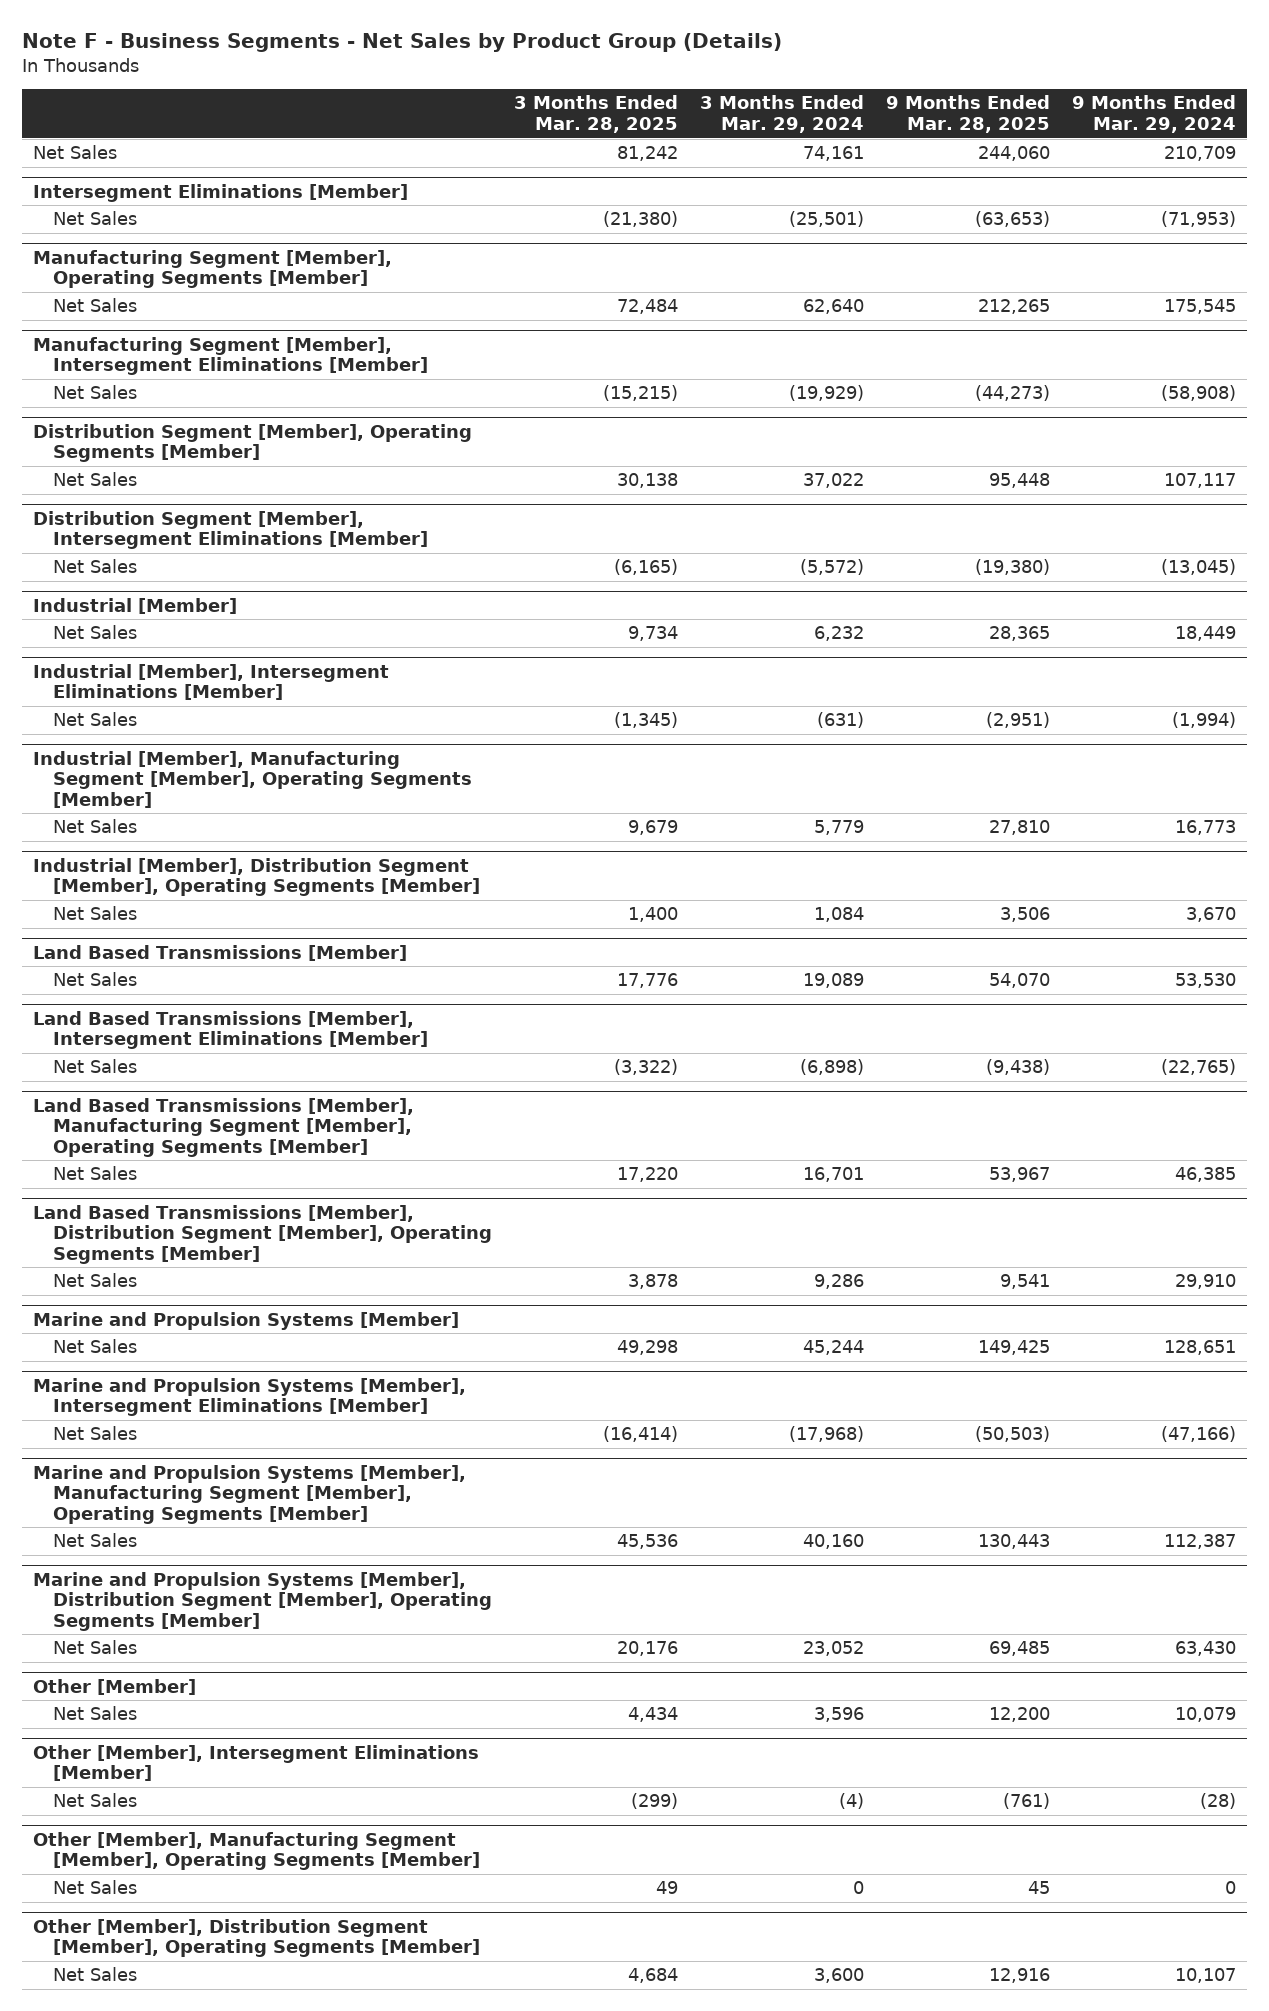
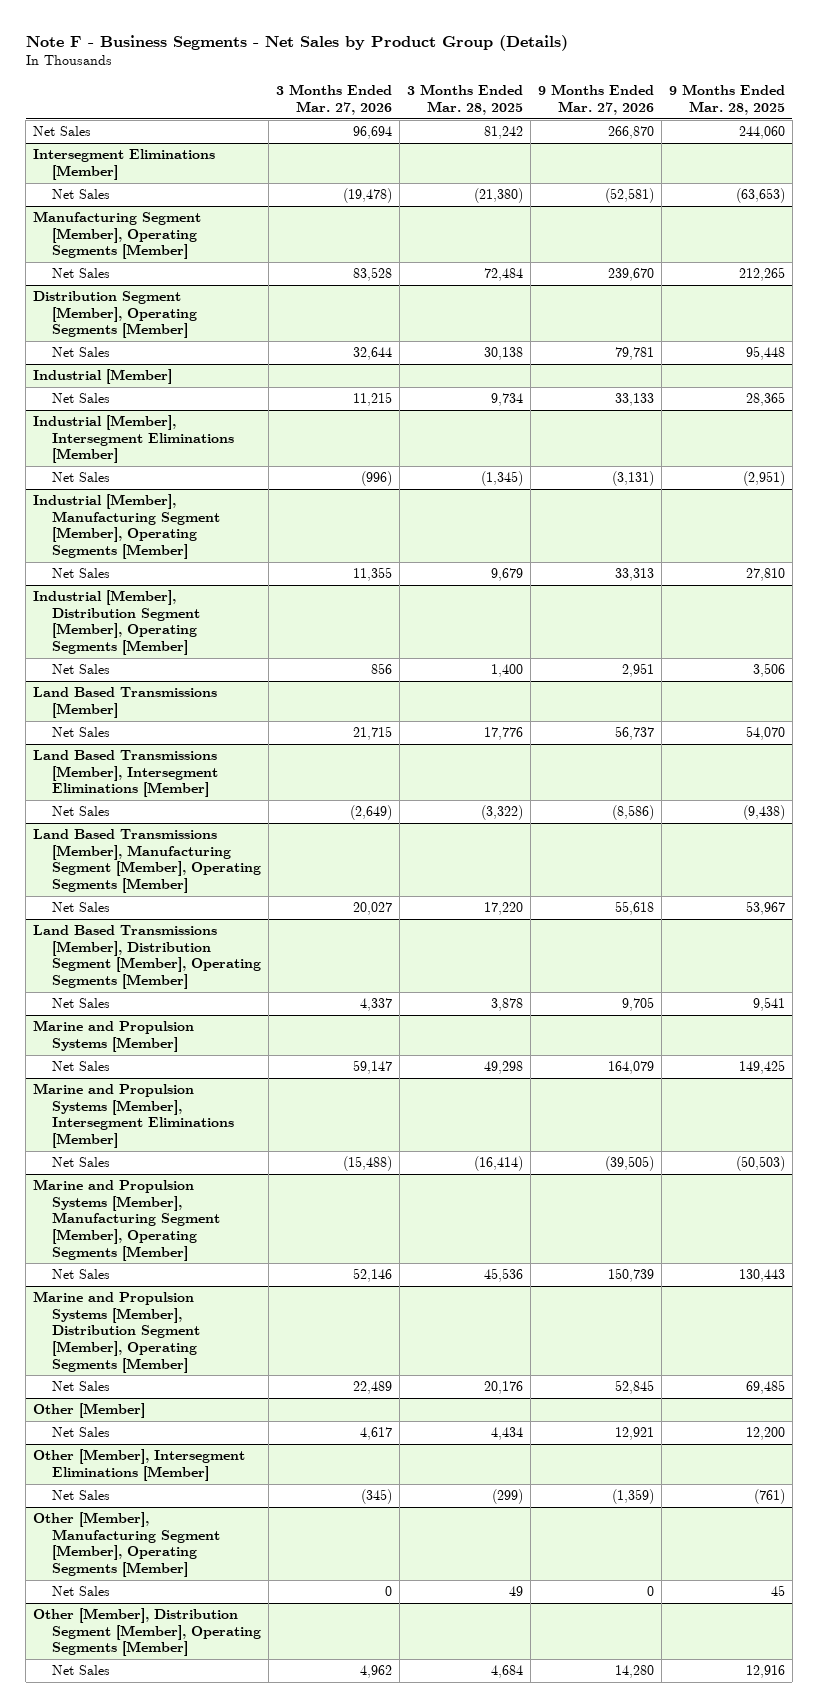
- | 3 Months Ended Mar. 28, 2025 | 3 Months Ended Mar. 29, 2024 | 9 Months Ended Mar. 28, 2025 | 9 Months Ended Mar. 29, 2024
+ | 3 Months Ended Mar. 27, 2026 | 3 Months Ended Mar. 28, 2025 | 9 Months Ended Mar. 27, 2026 | 9 Months Ended Mar. 28, 2025
- Manufacturing Segment [Member], Intersegment Eliminations [Member]
- Net Sales | (15,215) | (19,929) | (44,273) | (58,908)
- Distribution Segment [Member], Intersegment Eliminations [Member]
- Net Sales | (6,165) | (5,572) | (19,380) | (13,045)

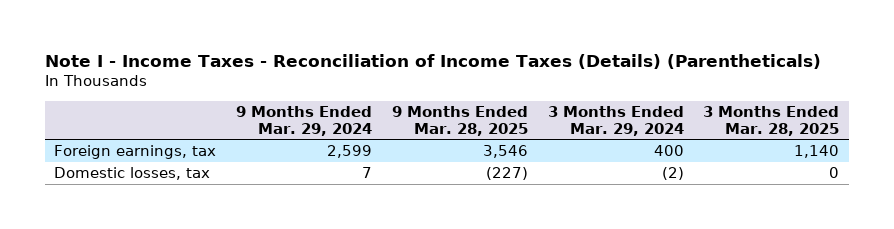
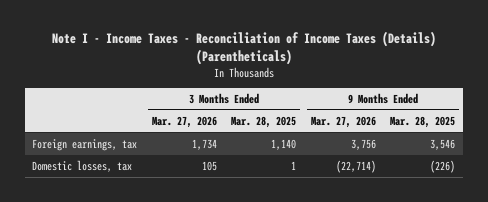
- | 9 Months Ended Mar. 29, 2024 | 9 Months Ended Mar. 28, 2025 | 3 Months Ended Mar. 29, 2024 | 3 Months Ended Mar. 28, 2025
+ | 3 Months Ended Mar. 27, 2026 | 3 Months Ended Mar. 28, 2025 | 9 Months Ended Mar. 27, 2026 | 9 Months Ended Mar. 28, 2025
- Domestic losses, tax | 7 | (227) | (2) | 0
+ Domestic losses, tax | 105 | 1 | (22,714) | (226)

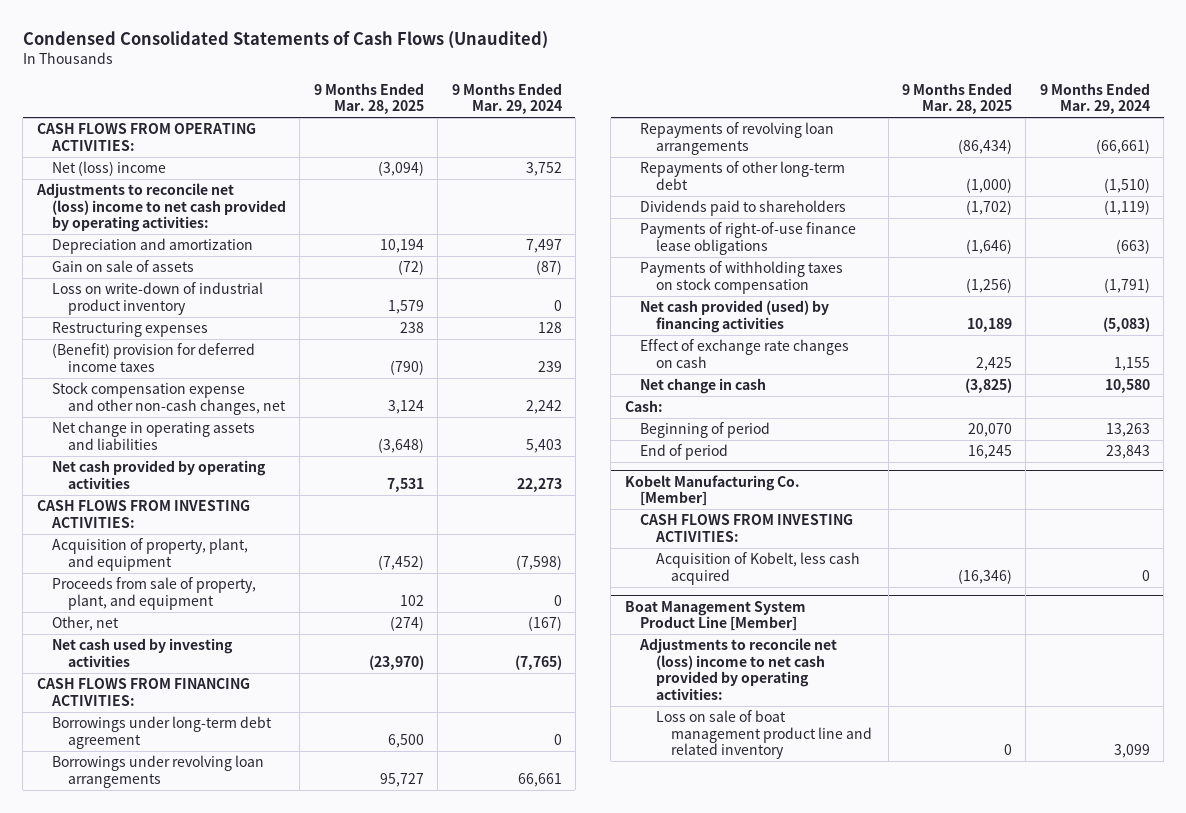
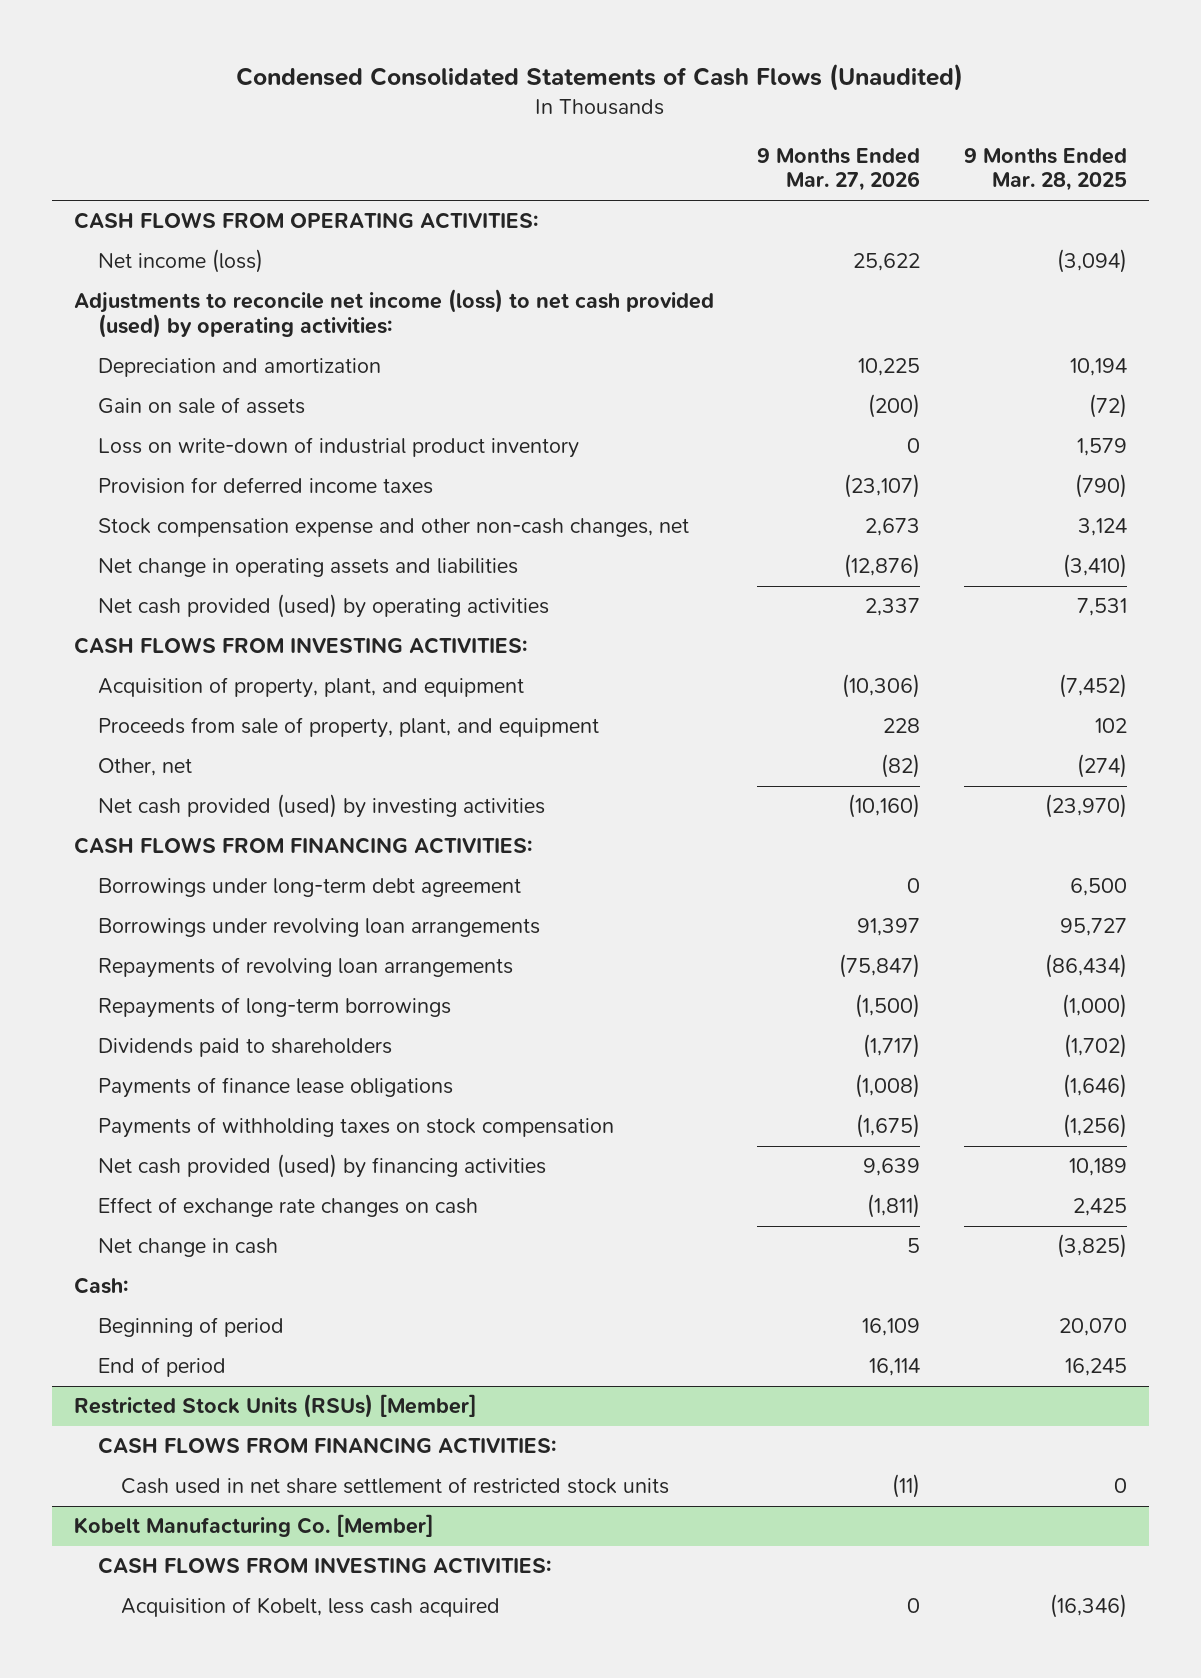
- | 9 Months Ended Mar. 28, 2025 | 9 Months Ended Mar. 29, 2024
+ | 9 Months Ended Mar. 27, 2026 | 9 Months Ended Mar. 28, 2025
- Net (loss) income | (3,094) | 3,752
- Adjustments to reconcile net (loss) income to net cash provided by operating activities:
+ Net income (loss) | 25,622 | (3,094)
+ Adjustments to reconcile net income (loss) to net cash provided (used) by operating activities:
- Restructuring expenses | 238 | 128
- (Benefit) provision for deferred income taxes | (790) | 239
+ Provision for deferred income taxes | (23,107) | (790)
- Net change in operating assets and liabilities | (3,648) | 5,403
- Net cash provided by operating activities | 7,531 | 22,273
+ Net change in operating assets and liabilities | (12,876) | (3,410)
+ Net cash provided (used) by operating activities | 2,337 | 7,531
- Net cash used by investing activities | (23,970) | (7,765)
+ Net cash provided (used) by investing activities | (10,160) | (23,970)
- Repayments of other long-term debt | (1,000) | (1,510)
+ Repayments of long-term borrowings | (1,500) | (1,000)
- Payments of right-of-use finance lease obligations | (1,646) | (663)
+ Payments of finance lease obligations | (1,008) | (1,646)
+ Restricted Stock Units (RSUs) [Member]
+ CASH FLOWS FROM FINANCING ACTIVITIES:
+ Cash used in net share settlement of restricted stock units | (11) | 0
- Boat Management System Product Line [Member]
- Adjustments to reconcile net (loss) income to net cash provided by operating activities:
- Loss on sale of boat management product line and related inventory | 0 | 3,099

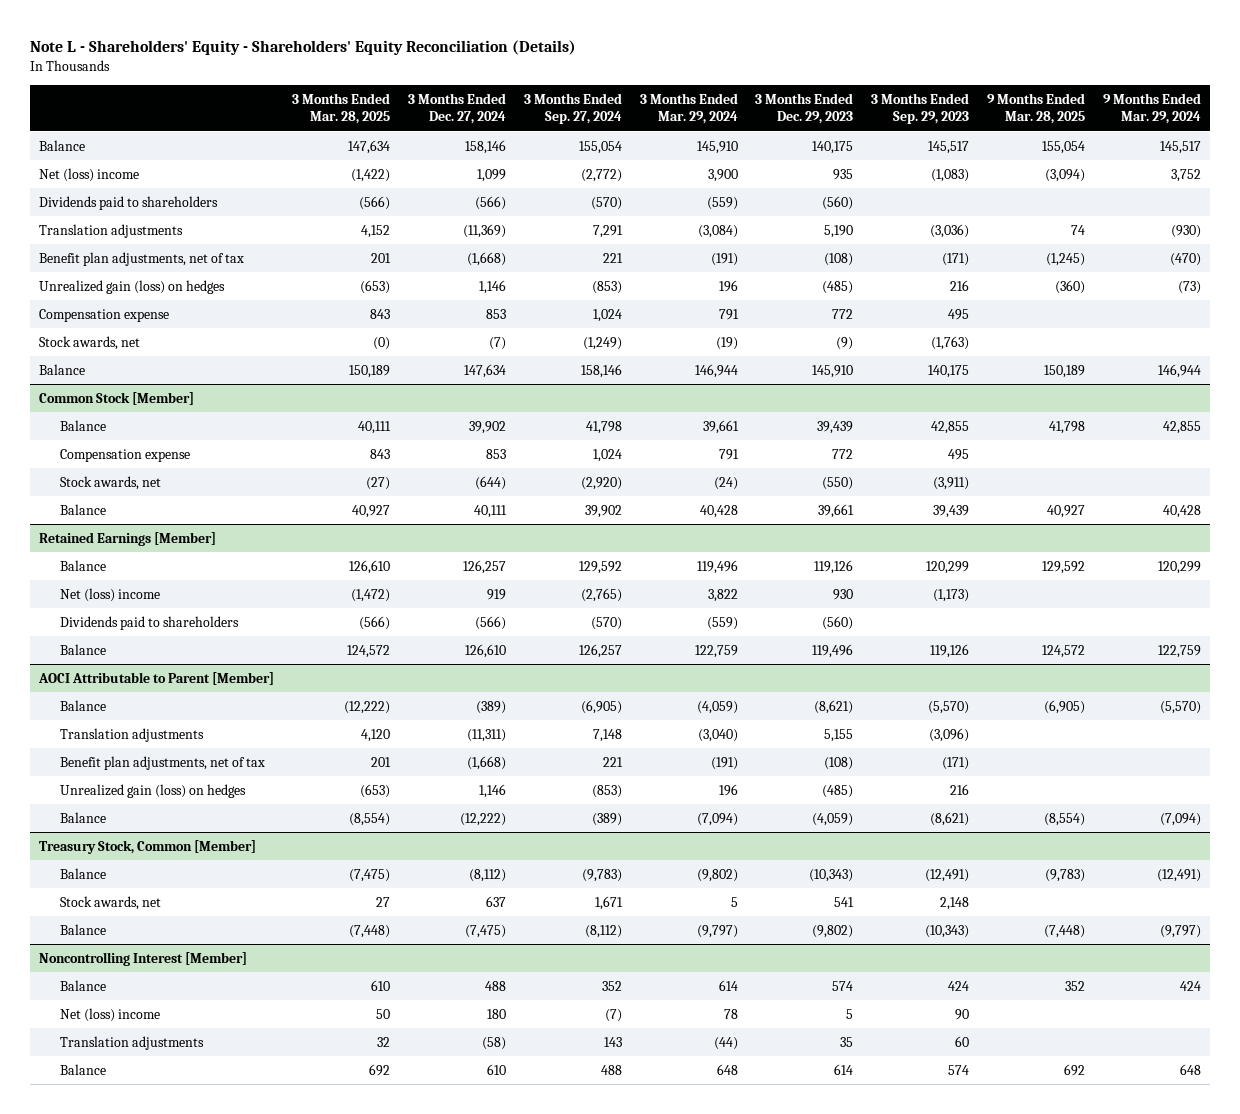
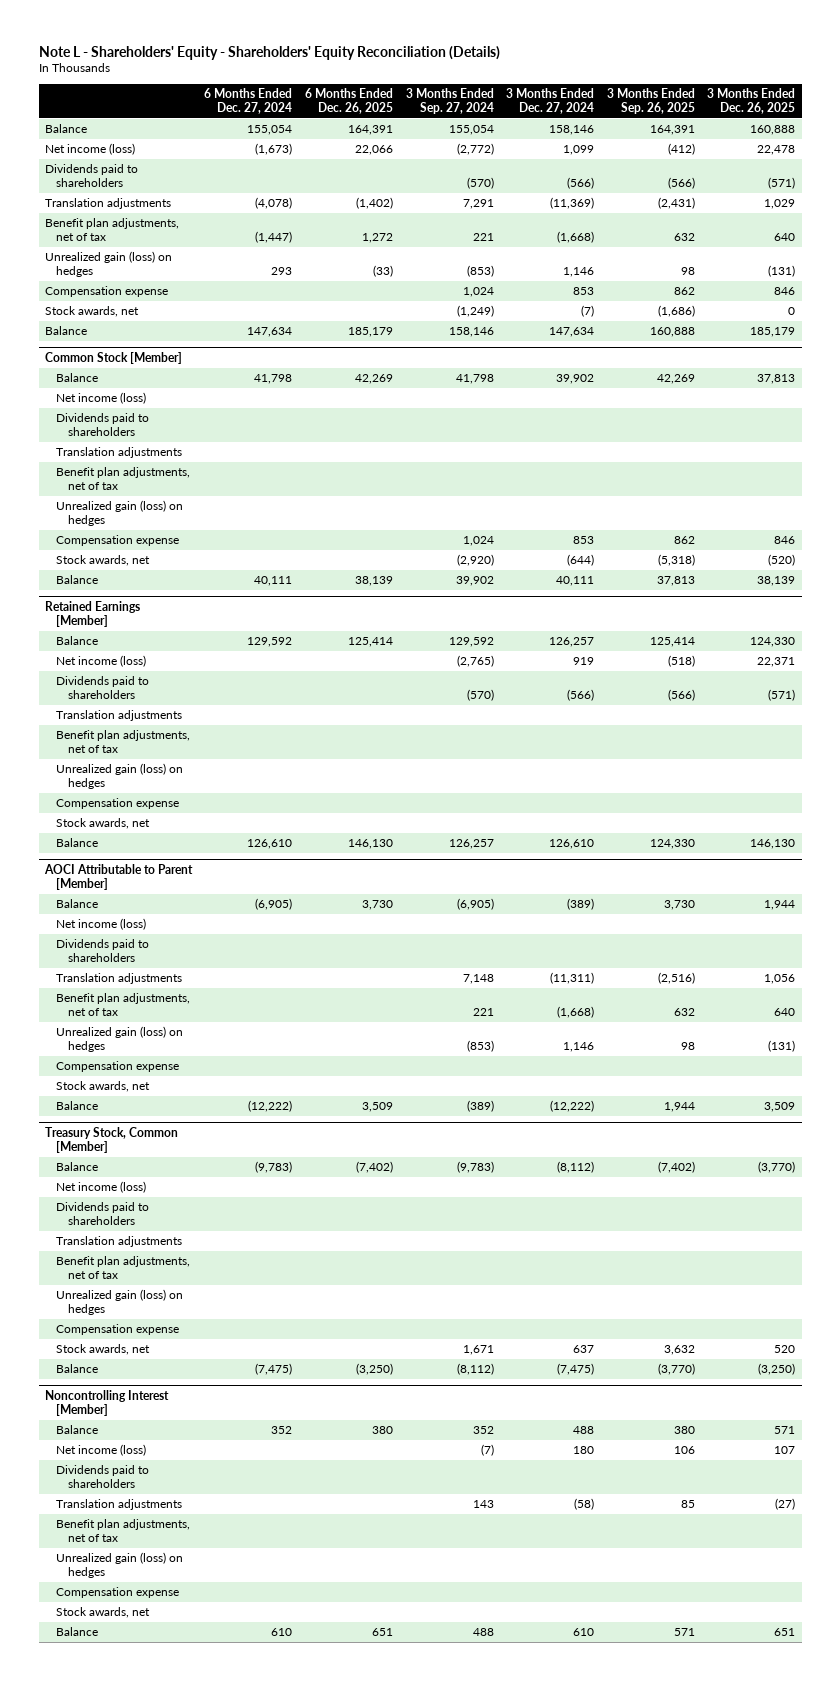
- | 3 Months Ended Mar. 28, 2025 | 3 Months Ended Dec. 27, 2024 | 3 Months Ended Sep. 27, 2024 | 3 Months Ended Mar. 29, 2024 | 3 Months Ended Dec. 29, 2023 | 3 Months Ended Sep. 29, 2023 | 9 Months Ended Mar. 28, 2025 | 9 Months Ended Mar. 29, 2024
+ | 6 Months Ended Dec. 27, 2024 | 6 Months Ended Dec. 26, 2025 | 3 Months Ended Sep. 27, 2024 | 3 Months Ended Dec. 27, 2024 | 3 Months Ended Sep. 26, 2025 | 3 Months Ended Dec. 26, 2025
- Net (loss) income | (1,422) | 1,099 | (2,772) | 3,900 | 935 | (1,083) | (3,094) | 3,752
+ Net income (loss) | (1,673) | 22,066 | (2,772) | 1,099 | (412) | 22,478
@ Common Stock [Member]
+ Net income (loss)
+ Dividends paid to shareholders
+ Translation adjustments
+ Benefit plan adjustments, net of tax
+ Unrealized gain (loss) on hedges
@ Retained Earnings [Member]
- Net (loss) income | (1,472) | 919 | (2,765) | 3,822 | 930 | (1,173) | |
+ Net income (loss) | | | (2,765) | 919 | (518) | 22,371
+ Translation adjustments
+ Benefit plan adjustments, net of tax
+ Unrealized gain (loss) on hedges
+ Compensation expense
+ Stock awards, net
@ AOCI Attributable to Parent [Member]
+ Net income (loss)
+ Dividends paid to shareholders
+ Compensation expense
+ Stock awards, net
@ Treasury Stock, Common [Member]
+ Net income (loss)
+ Dividends paid to shareholders
+ Translation adjustments
+ Benefit plan adjustments, net of tax
+ Unrealized gain (loss) on hedges
+ Compensation expense
@ Noncontrolling Interest [Member]
- Net (loss) income | 50 | 180 | (7) | 78 | 5 | 90 | |
+ Net income (loss) | | | (7) | 180 | 106 | 107
+ Dividends paid to shareholders
+ Benefit plan adjustments, net of tax
+ Unrealized gain (loss) on hedges
+ Compensation expense
+ Stock awards, net

